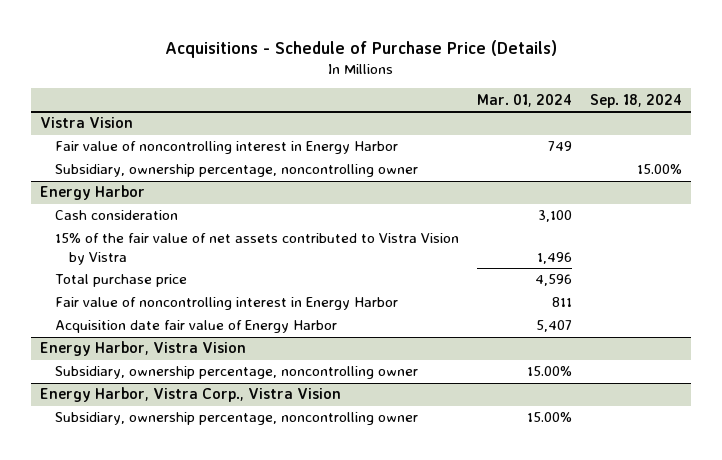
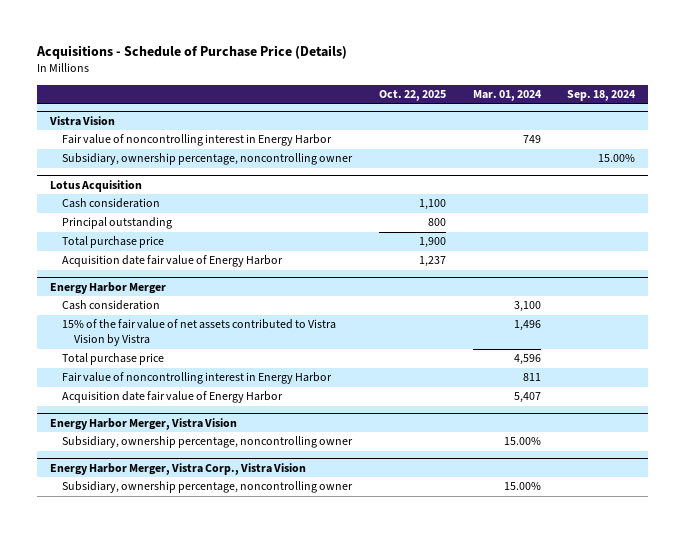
- | Mar. 01, 2024 | Sep. 18, 2024
+ | Oct. 22, 2025 | Mar. 01, 2024 | Sep. 18, 2024
- Energy Harbor
+ Lotus Acquisition
+ Cash consideration | 1,100 | |
+ Principal outstanding | 800 | |
+ Total purchase price | 1,900 | |
+ Acquisition date fair value of Energy Harbor | 1,237 | |
+ Energy Harbor Merger
- Energy Harbor, Vistra Vision
+ Energy Harbor Merger, Vistra Vision
- Energy Harbor, Vistra Corp., Vistra Vision
+ Energy Harbor Merger, Vistra Corp., Vistra Vision

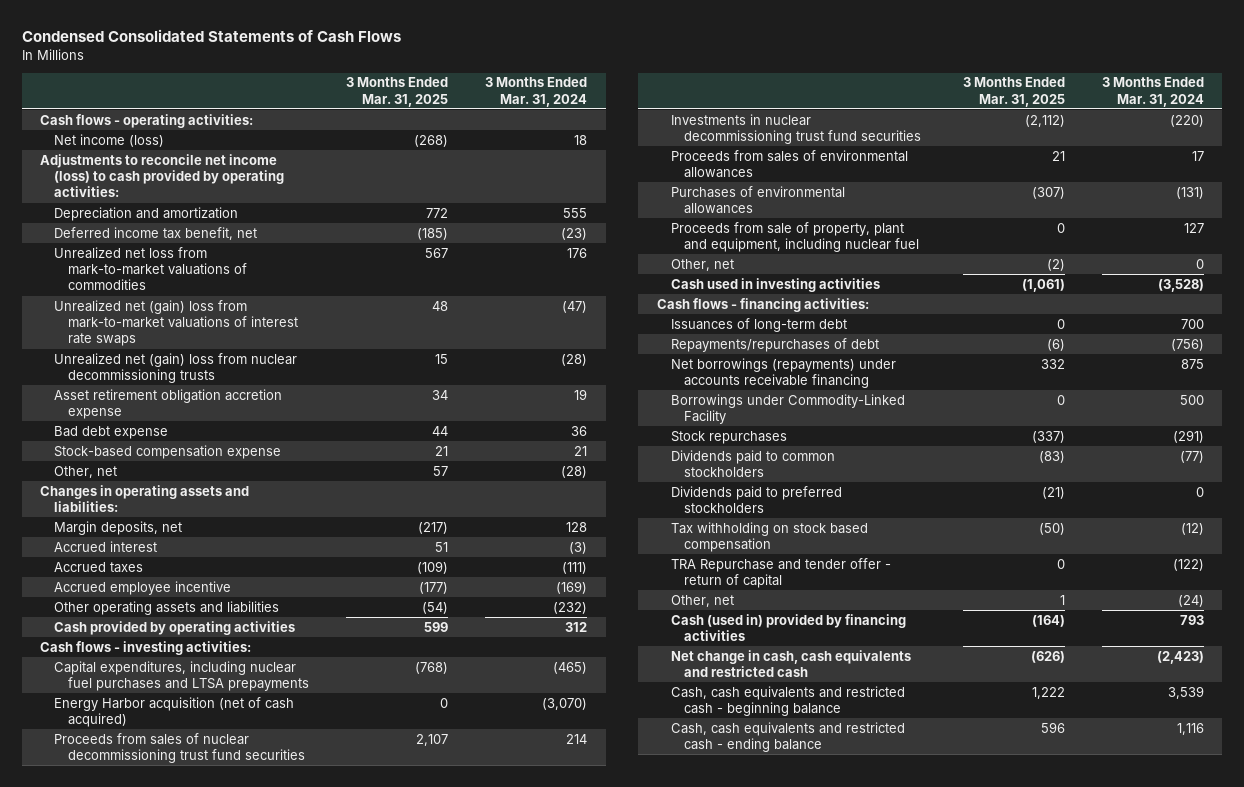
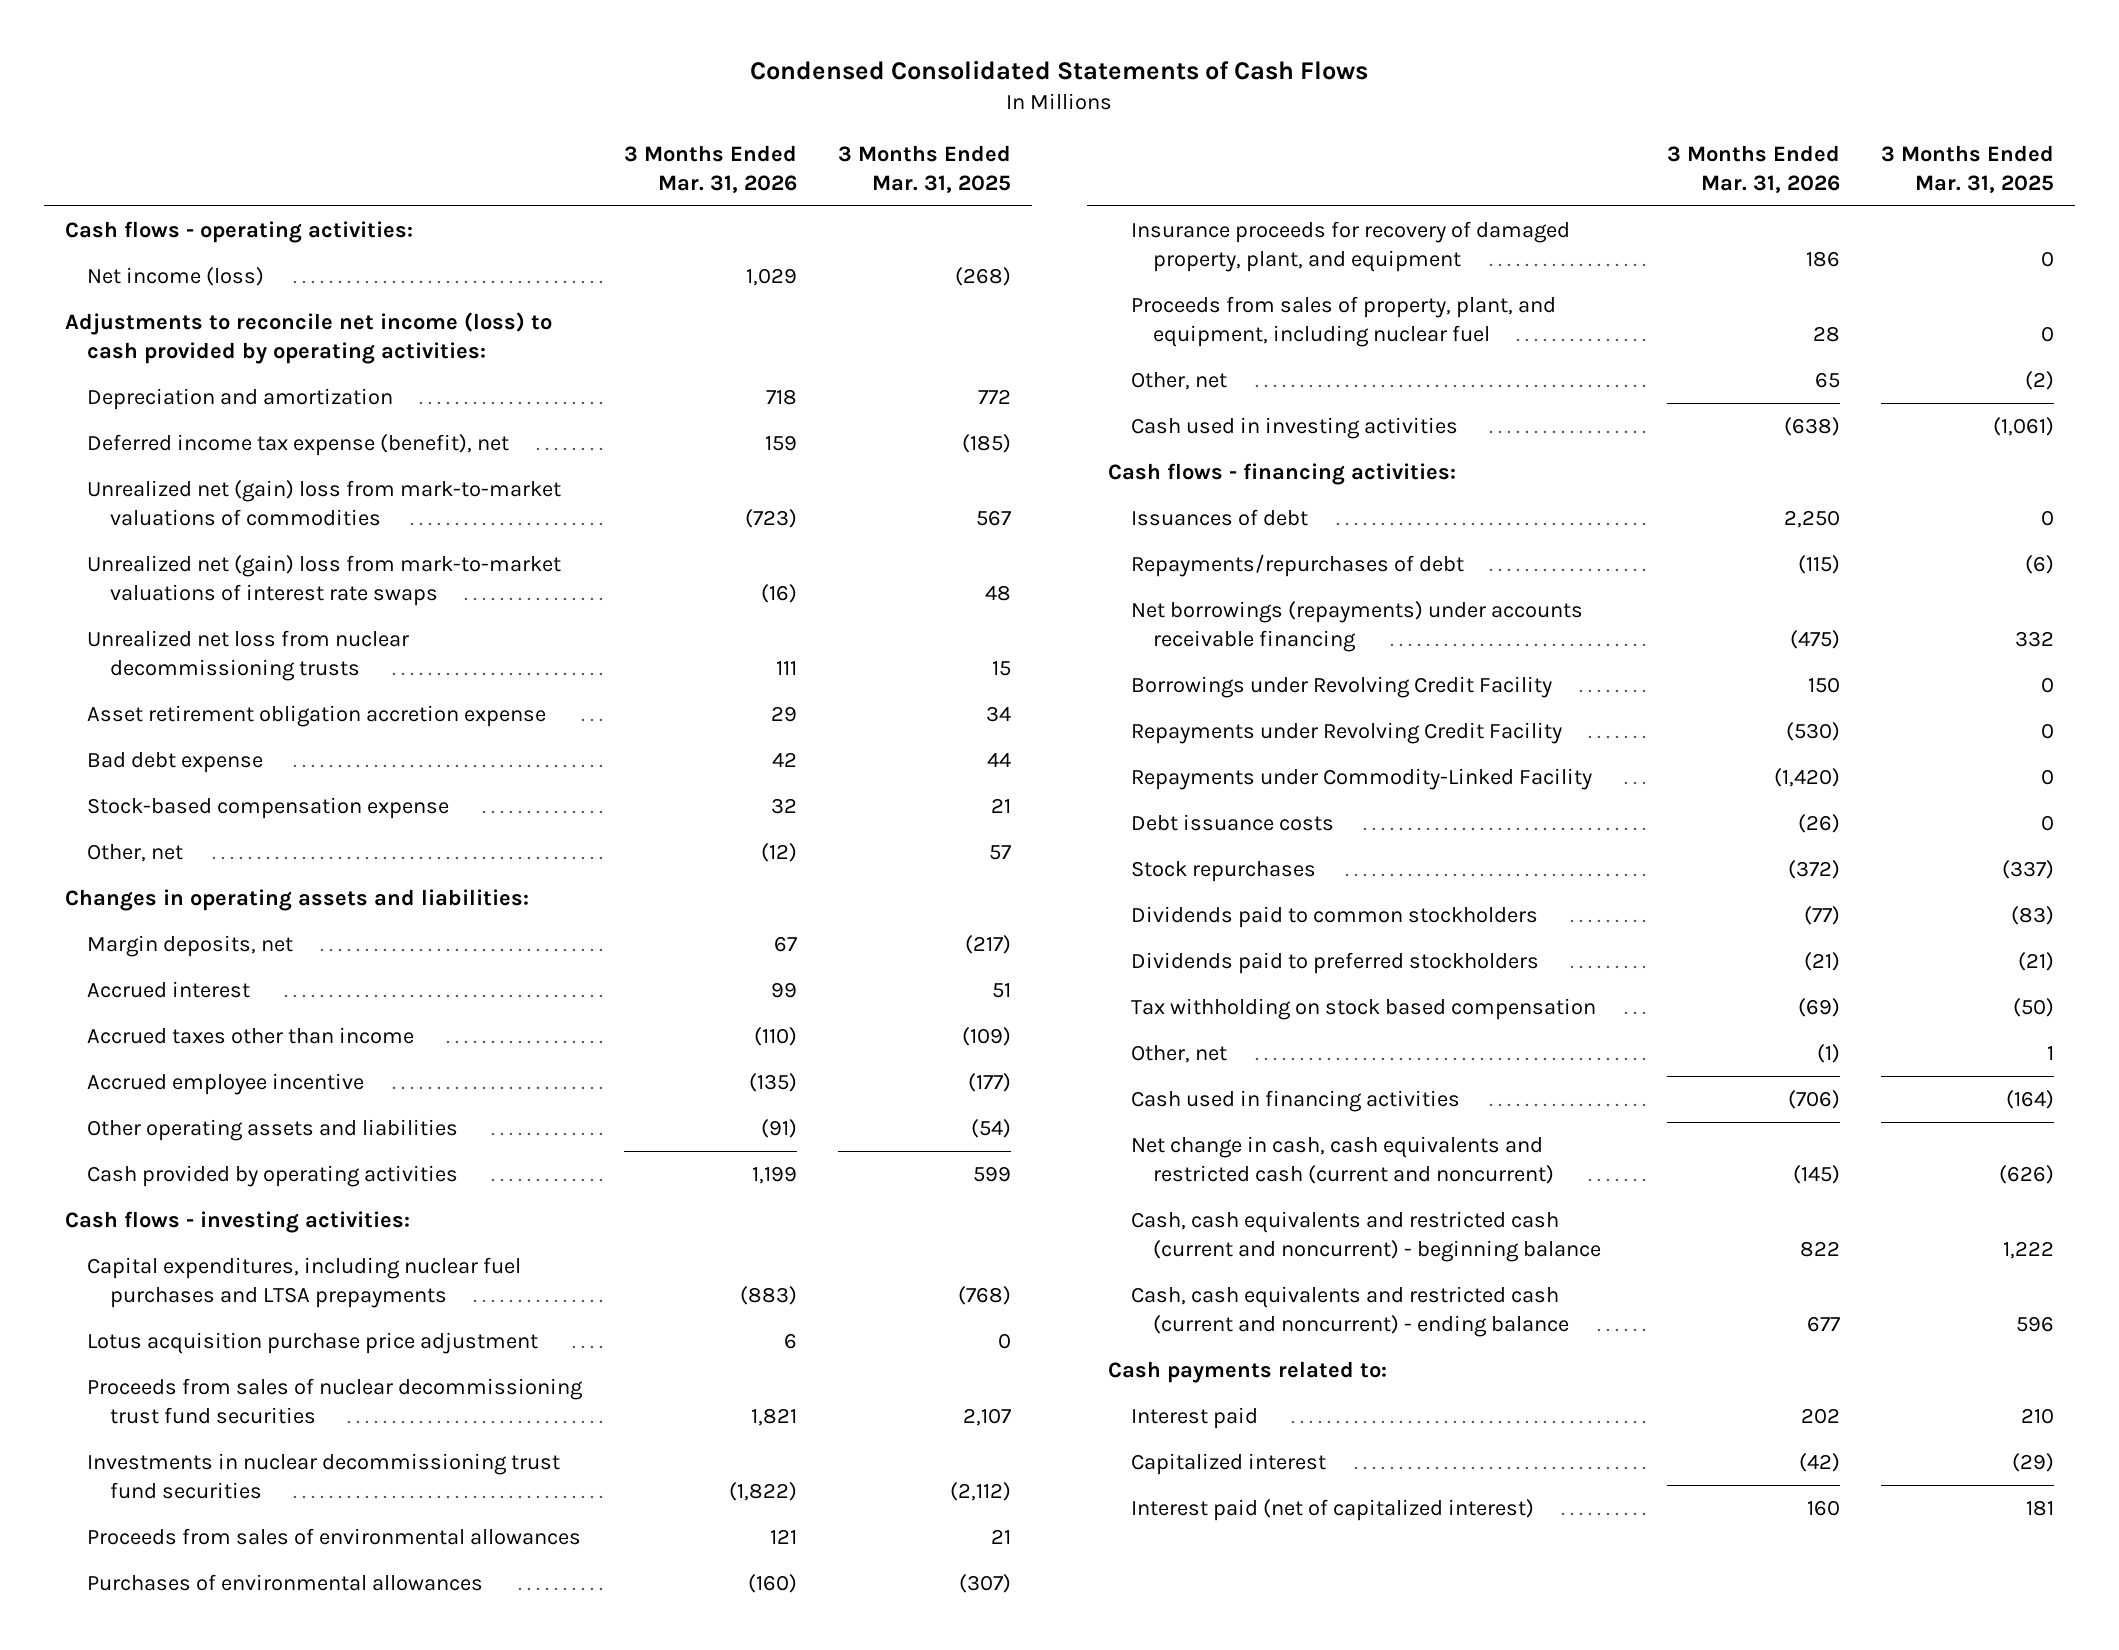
- | 3 Months Ended Mar. 31, 2025 | 3 Months Ended Mar. 31, 2024
+ | 3 Months Ended Mar. 31, 2026 | 3 Months Ended Mar. 31, 2025
- Deferred income tax benefit, net | (185) | (23)
- Unrealized net loss from mark-to-market valuations of commodities | 567 | 176
+ Deferred income tax expense (benefit), net | 159 | (185)
+ Unrealized net (gain) loss from mark-to-market valuations of commodities | (723) | 567
- Unrealized net (gain) loss from nuclear decommissioning trusts | 15 | (28)
+ Unrealized net loss from nuclear decommissioning trusts | 111 | 15
- Accrued taxes | (109) | (111)
+ Accrued taxes other than income | (110) | (109)
- Energy Harbor acquisition (net of cash acquired) | 0 | (3,070)
+ Lotus acquisition purchase price adjustment | 6 | 0
- Proceeds from sale of property, plant and equipment, including nuclear fuel | 0 | 127
+ Insurance proceeds for recovery of damaged property, plant, and equipment | 186 | 0
+ Proceeds from sales of property, plant, and equipment, including nuclear fuel | 28 | 0
- Issuances of long-term debt | 0 | 700
+ Issuances of debt | 2,250 | 0
- Borrowings under Commodity-Linked Facility | 0 | 500
+ Borrowings under Revolving Credit Facility | 150 | 0
+ Repayments under Revolving Credit Facility | (530) | 0
+ Repayments under Commodity-Linked Facility | (1,420) | 0
+ Debt issuance costs | (26) | 0
- TRA Repurchase and tender offer - return of capital | 0 | (122)
- Cash (used in) provided by financing activities | (164) | 793
- Net change in cash, cash equivalents and restricted cash | (626) | (2,423)
- Cash, cash equivalents and restricted cash - beginning balance | 1,222 | 3,539
- Cash, cash equivalents and restricted cash - ending balance | 596 | 1,116
+ Cash used in financing activities | (706) | (164)
+ Net change in cash, cash equivalents and restricted cash (current and noncurrent) | (145) | (626)
+ Cash, cash equivalents and restricted cash (current and noncurrent) - beginning balance | 822 | 1,222
+ Cash, cash equivalents and restricted cash (current and noncurrent) - ending balance | 677 | 596
+ Cash payments related to:
+ Interest paid | 202 | 210
+ Capitalized interest | (42) | (29)
+ Interest paid (net of capitalized interest) | 160 | 181

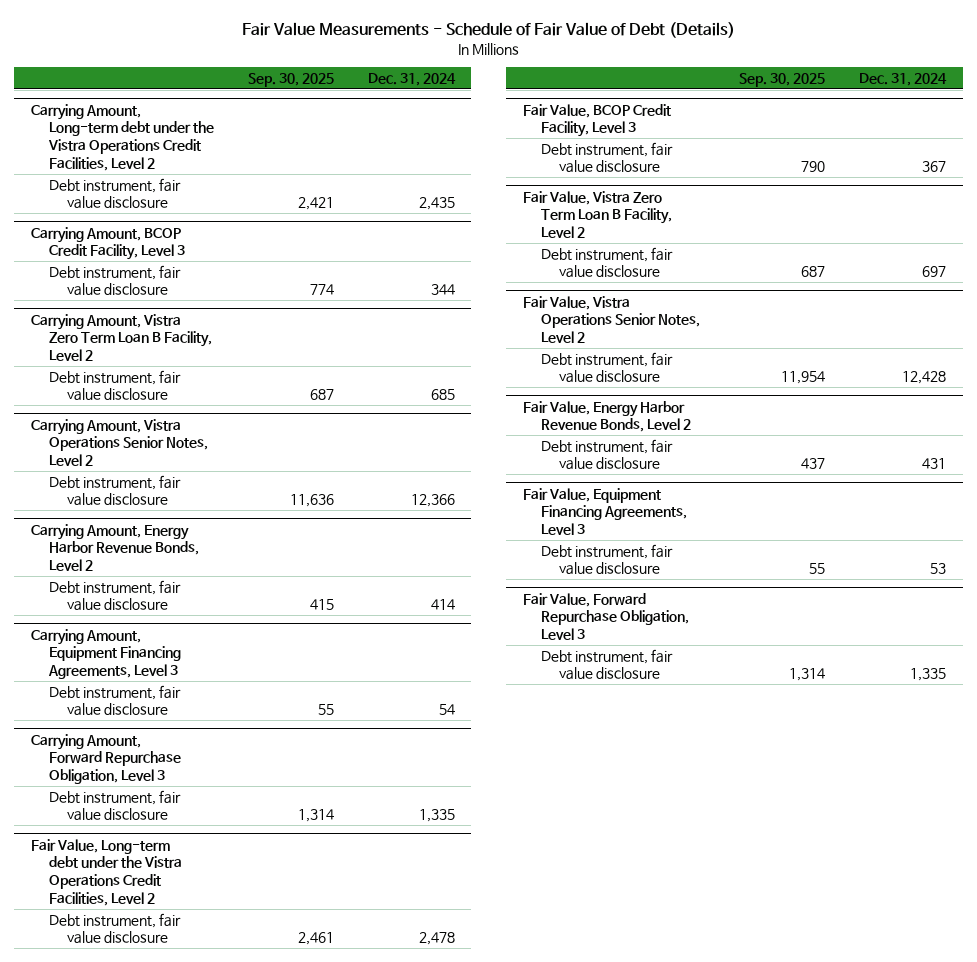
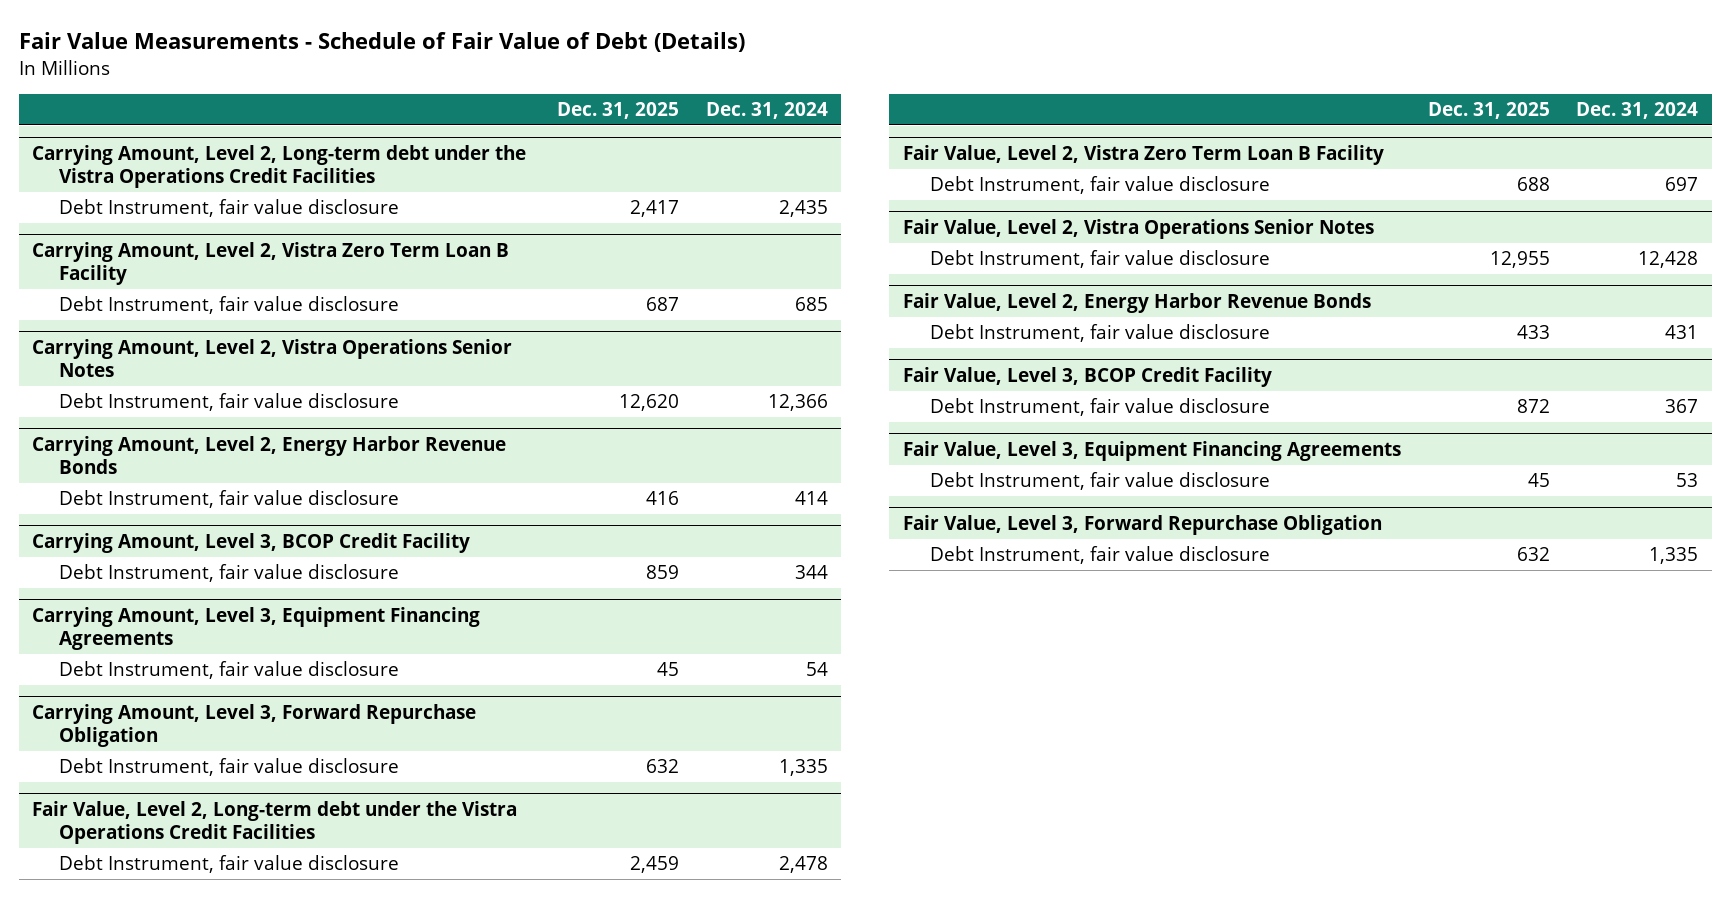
- | Sep. 30, 2025 | Dec. 31, 2024
+ | Dec. 31, 2025 | Dec. 31, 2024
- Carrying Amount, Long-term debt under the Vistra Operations Credit Facilities, Level 2
- Debt instrument, fair value disclosure | 2,421 | 2,435
- Carrying Amount, BCOP Credit Facility, Level 3
- Debt instrument, fair value disclosure | 774 | 344
- Carrying Amount, Vistra Zero Term Loan B Facility, Level 2
- Debt instrument, fair value disclosure | 687 | 685
- Carrying Amount, Vistra Operations Senior Notes, Level 2
- Debt instrument, fair value disclosure | 11,636 | 12,366
- Carrying Amount, Energy Harbor Revenue Bonds, Level 2
- Debt instrument, fair value disclosure | 415 | 414
- Carrying Amount, Equipment Financing Agreements, Level 3
- Debt instrument, fair value disclosure | 55 | 54
- Carrying Amount, Forward Repurchase Obligation, Level 3
- Debt instrument, fair value disclosure | 1,314 | 1,335
- Fair Value, Long-term debt under the Vistra Operations Credit Facilities, Level 2
- Debt instrument, fair value disclosure | 2,461 | 2,478
- Fair Value, BCOP Credit Facility, Level 3
- Debt instrument, fair value disclosure | 790 | 367
- Fair Value, Vistra Zero Term Loan B Facility, Level 2
- Debt instrument, fair value disclosure | 687 | 697
- Fair Value, Vistra Operations Senior Notes, Level 2
- Debt instrument, fair value disclosure | 11,954 | 12,428
- Fair Value, Energy Harbor Revenue Bonds, Level 2
- Debt instrument, fair value disclosure | 437 | 431
- Fair Value, Equipment Financing Agreements, Level 3
- Debt instrument, fair value disclosure | 55 | 53
- Fair Value, Forward Repurchase Obligation, Level 3
- Debt instrument, fair value disclosure | 1,314 | 1,335
+ Carrying Amount, Level 2, Long-term debt under the Vistra Operations Credit Facilities
+ Debt Instrument, fair value disclosure | 2,417 | 2,435
+ Carrying Amount, Level 2, Vistra Zero Term Loan B Facility
+ Debt Instrument, fair value disclosure | 687 | 685
+ Carrying Amount, Level 2, Vistra Operations Senior Notes
+ Debt Instrument, fair value disclosure | 12,620 | 12,366
+ Carrying Amount, Level 2, Energy Harbor Revenue Bonds
+ Debt Instrument, fair value disclosure | 416 | 414
+ Carrying Amount, Level 3, BCOP Credit Facility
+ Debt Instrument, fair value disclosure | 859 | 344
+ Carrying Amount, Level 3, Equipment Financing Agreements
+ Debt Instrument, fair value disclosure | 45 | 54
+ Carrying Amount, Level 3, Forward Repurchase Obligation
+ Debt Instrument, fair value disclosure | 632 | 1,335
+ Fair Value, Level 2, Long-term debt under the Vistra Operations Credit Facilities
+ Debt Instrument, fair value disclosure | 2,459 | 2,478
+ Fair Value, Level 2, Vistra Zero Term Loan B Facility
+ Debt Instrument, fair value disclosure | 688 | 697
+ Fair Value, Level 2, Vistra Operations Senior Notes
+ Debt Instrument, fair value disclosure | 12,955 | 12,428
+ Fair Value, Level 2, Energy Harbor Revenue Bonds
+ Debt Instrument, fair value disclosure | 433 | 431
+ Fair Value, Level 3, BCOP Credit Facility
+ Debt Instrument, fair value disclosure | 872 | 367
+ Fair Value, Level 3, Equipment Financing Agreements
+ Debt Instrument, fair value disclosure | 45 | 53
+ Fair Value, Level 3, Forward Repurchase Obligation
+ Debt Instrument, fair value disclosure | 632 | 1,335

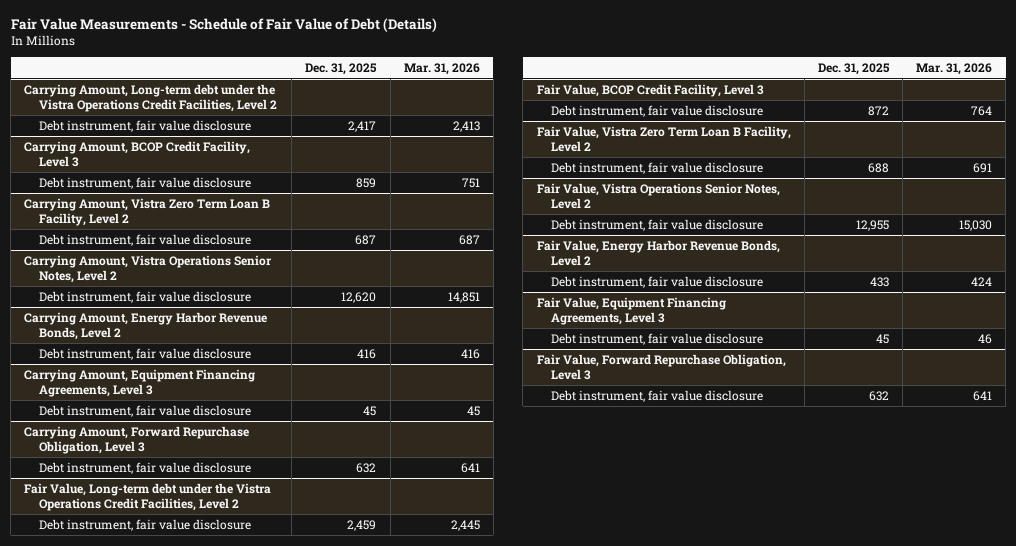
- | Dec. 31, 2025 | Dec. 31, 2024
+ | Dec. 31, 2025 | Mar. 31, 2026
- Carrying Amount, Level 2, Long-term debt under the Vistra Operations Credit Facilities
- Debt Instrument, fair value disclosure | 2,417 | 2,435
- Carrying Amount, Level 2, Vistra Zero Term Loan B Facility
- Debt Instrument, fair value disclosure | 687 | 685
- Carrying Amount, Level 2, Vistra Operations Senior Notes
- Debt Instrument, fair value disclosure | 12,620 | 12,366
- Carrying Amount, Level 2, Energy Harbor Revenue Bonds
- Debt Instrument, fair value disclosure | 416 | 414
- Carrying Amount, Level 3, BCOP Credit Facility
- Debt Instrument, fair value disclosure | 859 | 344
- Carrying Amount, Level 3, Equipment Financing Agreements
- Debt Instrument, fair value disclosure | 45 | 54
- Carrying Amount, Level 3, Forward Repurchase Obligation
- Debt Instrument, fair value disclosure | 632 | 1,335
- Fair Value, Level 2, Long-term debt under the Vistra Operations Credit Facilities
- Debt Instrument, fair value disclosure | 2,459 | 2,478
- Fair Value, Level 2, Vistra Zero Term Loan B Facility
- Debt Instrument, fair value disclosure | 688 | 697
- Fair Value, Level 2, Vistra Operations Senior Notes
- Debt Instrument, fair value disclosure | 12,955 | 12,428
- Fair Value, Level 2, Energy Harbor Revenue Bonds
- Debt Instrument, fair value disclosure | 433 | 431
- Fair Value, Level 3, BCOP Credit Facility
- Debt Instrument, fair value disclosure | 872 | 367
- Fair Value, Level 3, Equipment Financing Agreements
- Debt Instrument, fair value disclosure | 45 | 53
- Fair Value, Level 3, Forward Repurchase Obligation
- Debt Instrument, fair value disclosure | 632 | 1,335
+ Carrying Amount, Long-term debt under the Vistra Operations Credit Facilities, Level 2
+ Debt instrument, fair value disclosure | 2,417 | 2,413
+ Carrying Amount, BCOP Credit Facility, Level 3
+ Debt instrument, fair value disclosure | 859 | 751
+ Carrying Amount, Vistra Zero Term Loan B Facility, Level 2
+ Debt instrument, fair value disclosure | 687 | 687
+ Carrying Amount, Vistra Operations Senior Notes, Level 2
+ Debt instrument, fair value disclosure | 12,620 | 14,851
+ Carrying Amount, Energy Harbor Revenue Bonds, Level 2
+ Debt instrument, fair value disclosure | 416 | 416
+ Carrying Amount, Equipment Financing Agreements, Level 3
+ Debt instrument, fair value disclosure | 45 | 45
+ Carrying Amount, Forward Repurchase Obligation, Level 3
+ Debt instrument, fair value disclosure | 632 | 641
+ Fair Value, Long-term debt under the Vistra Operations Credit Facilities, Level 2
+ Debt instrument, fair value disclosure | 2,459 | 2,445
+ Fair Value, BCOP Credit Facility, Level 3
+ Debt instrument, fair value disclosure | 872 | 764
+ Fair Value, Vistra Zero Term Loan B Facility, Level 2
+ Debt instrument, fair value disclosure | 688 | 691
+ Fair Value, Vistra Operations Senior Notes, Level 2
+ Debt instrument, fair value disclosure | 12,955 | 15,030
+ Fair Value, Energy Harbor Revenue Bonds, Level 2
+ Debt instrument, fair value disclosure | 433 | 424
+ Fair Value, Equipment Financing Agreements, Level 3
+ Debt instrument, fair value disclosure | 45 | 46
+ Fair Value, Forward Repurchase Obligation, Level 3
+ Debt instrument, fair value disclosure | 632 | 641

